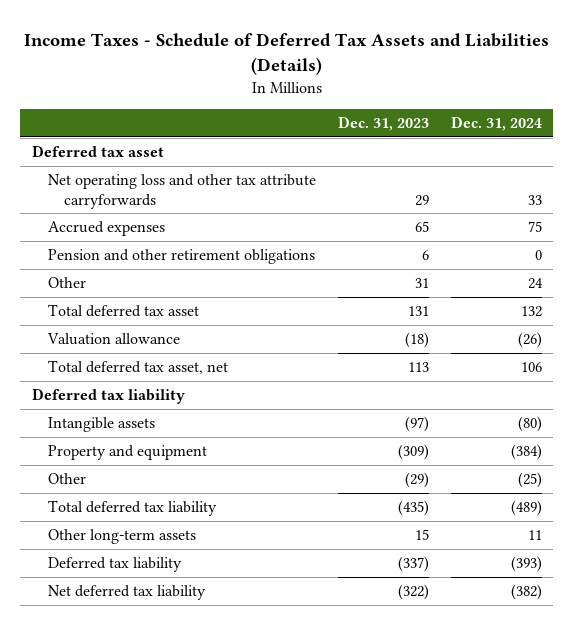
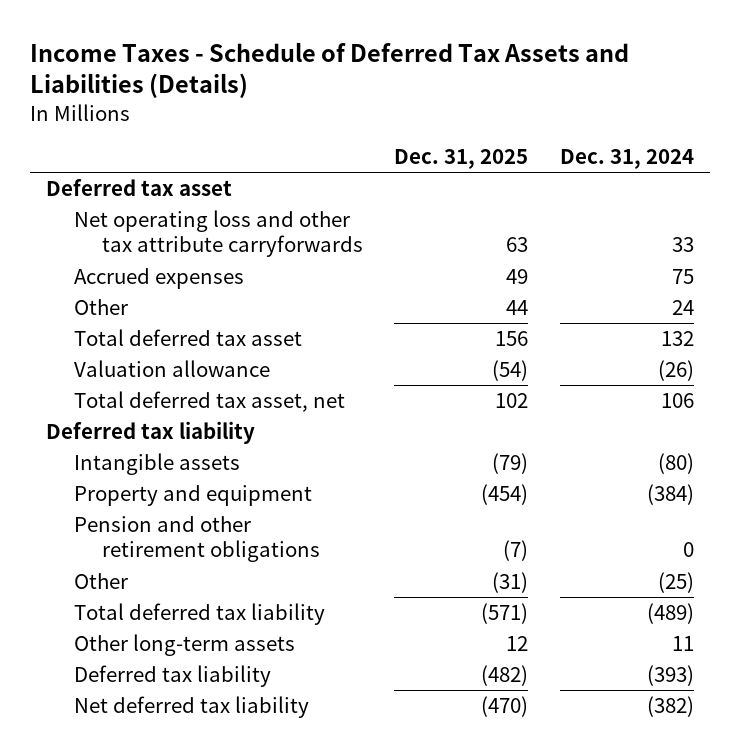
- | Dec. 31, 2023 | Dec. 31, 2024
+ | Dec. 31, 2025 | Dec. 31, 2024
moved down: Pension and other retirement obligations | (7) | 0

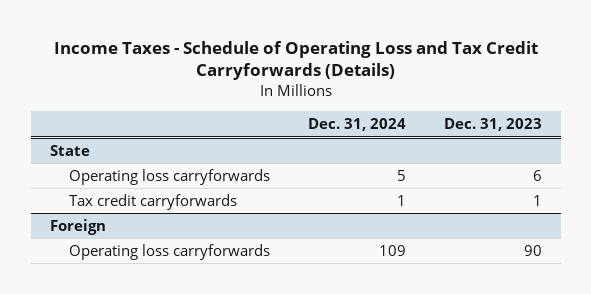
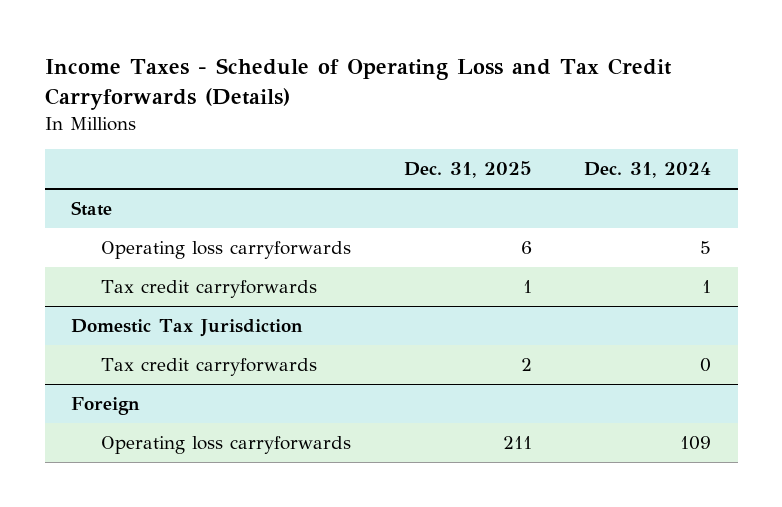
- | Dec. 31, 2024 | Dec. 31, 2023
+ | Dec. 31, 2025 | Dec. 31, 2024
+ Domestic Tax Jurisdiction
+ Tax credit carryforwards | 2 | 0

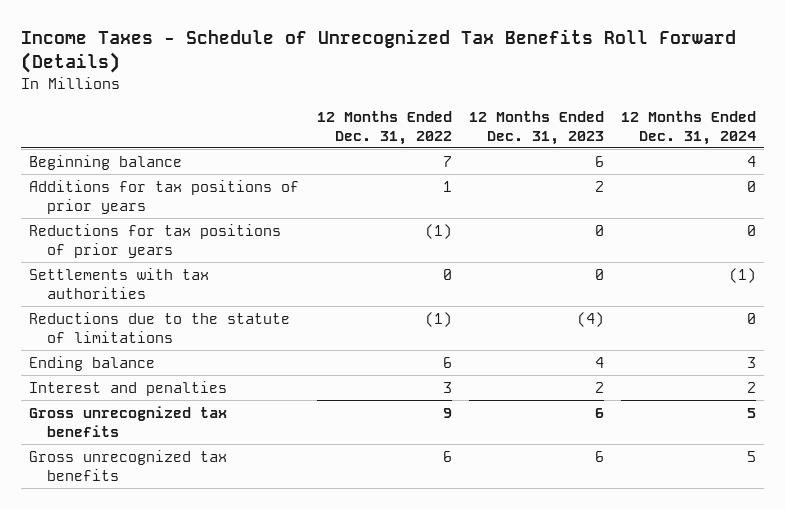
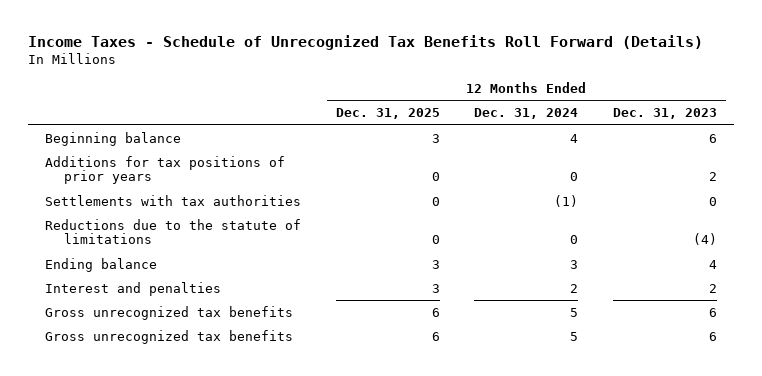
- | 12 Months Ended Dec. 31, 2022 | 12 Months Ended Dec. 31, 2023 | 12 Months Ended Dec. 31, 2024
+ | 12 Months Ended Dec. 31, 2025 | 12 Months Ended Dec. 31, 2024 | 12 Months Ended Dec. 31, 2023
- Reductions for tax positions of prior years | (1) | 0 | 0

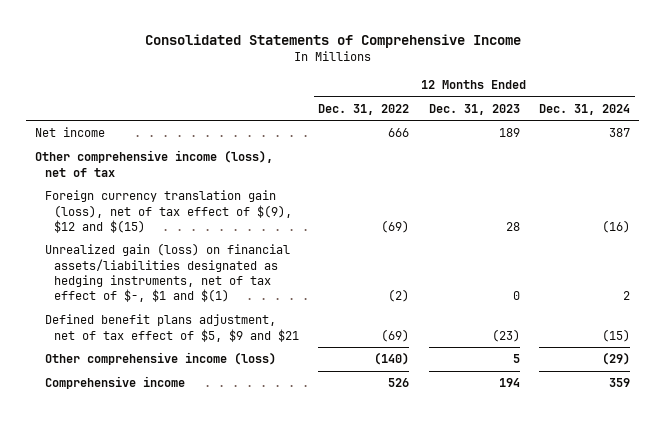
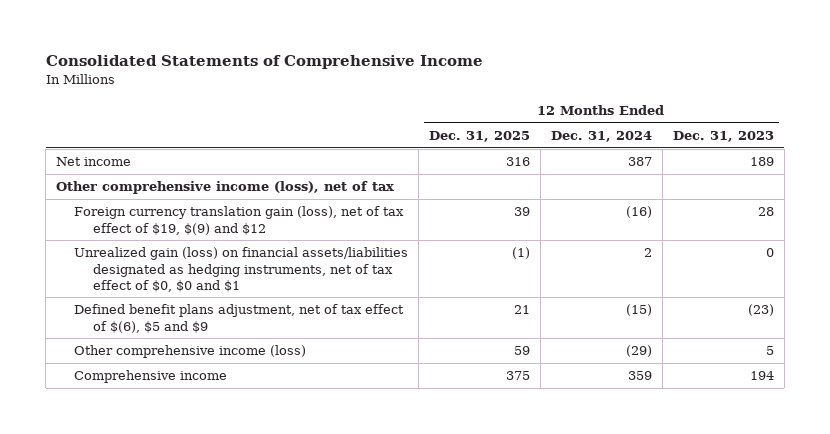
- | 12 Months Ended Dec. 31, 2022 | 12 Months Ended Dec. 31, 2023 | 12 Months Ended Dec. 31, 2024
+ | 12 Months Ended Dec. 31, 2025 | 12 Months Ended Dec. 31, 2024 | 12 Months Ended Dec. 31, 2023
- Foreign currency translation gain (loss), net of tax effect of $(9), $12 and $(15) | (69) | 28 | (16)
- Unrealized gain (loss) on financial assets/liabilities designated as hedging instruments, net of tax effect of $-, $1 and $(1) | (2) | 0 | 2
- Defined benefit plans adjustment, net of tax effect of $5, $9 and $21 | (69) | (23) | (15)
+ Foreign currency translation gain (loss), net of tax effect of $19, $(9) and $12 | 39 | (16) | 28
+ Unrealized gain (loss) on financial assets/liabilities designated as hedging instruments, net of tax effect of $0, $0 and $1 | (1) | 2 | 0
+ Defined benefit plans adjustment, net of tax effect of $(6), $5 and $9 | 21 | (15) | (23)

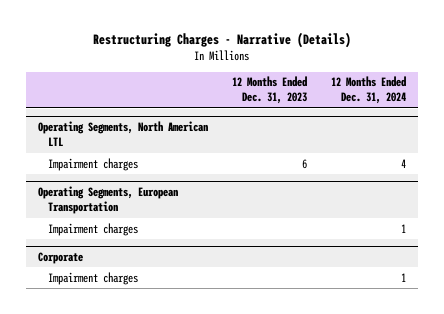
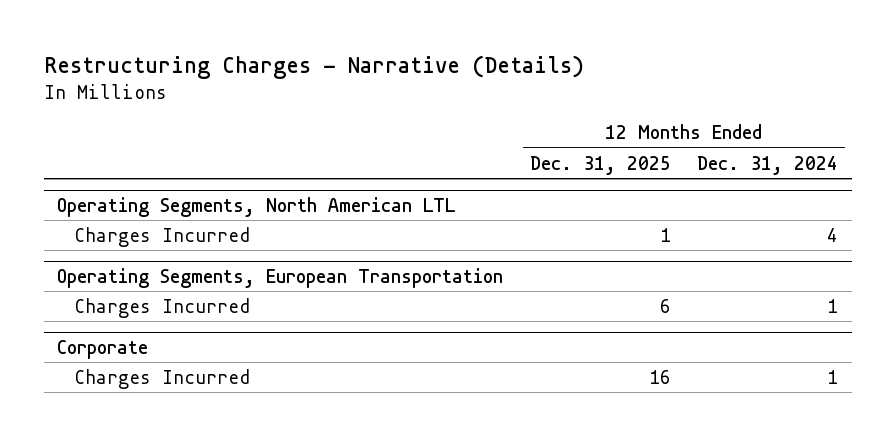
- | 12 Months Ended Dec. 31, 2023 | 12 Months Ended Dec. 31, 2024
+ | 12 Months Ended Dec. 31, 2025 | 12 Months Ended Dec. 31, 2024
@ Operating Segments, North American LTL
- Impairment charges | 6 | 4
+ Charges Incurred | 1 | 4
@ Operating Segments, European Transportation
- Impairment charges | | 1
+ Charges Incurred | 6 | 1
@ Corporate
- Impairment charges | | 1
+ Charges Incurred | 16 | 1

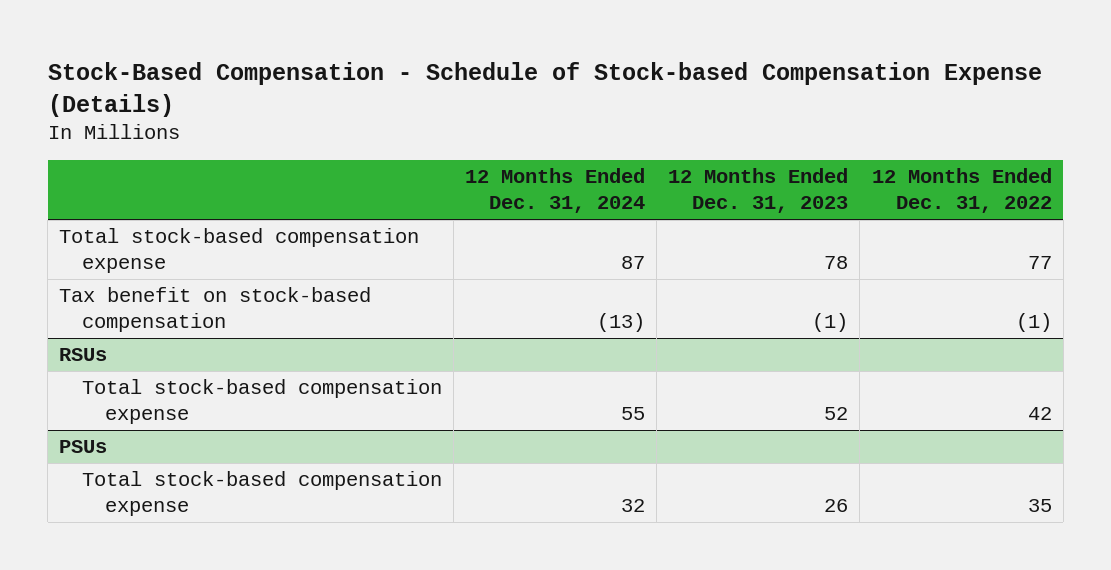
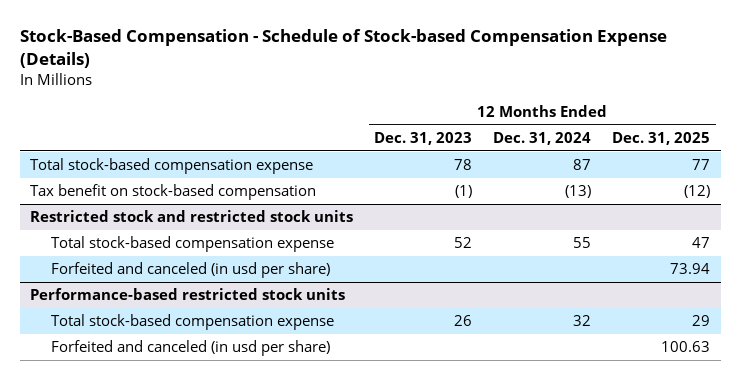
- | 12 Months Ended Dec. 31, 2024 | 12 Months Ended Dec. 31, 2023 | 12 Months Ended Dec. 31, 2022
+ | 12 Months Ended Dec. 31, 2023 | 12 Months Ended Dec. 31, 2024 | 12 Months Ended Dec. 31, 2025
- RSUs
+ Restricted stock and restricted stock units
- PSUs
+ Forfeited and canceled (in usd per share) | | | 73.94
+ Performance-based restricted stock units
+ Forfeited and canceled (in usd per share) | | | 100.63

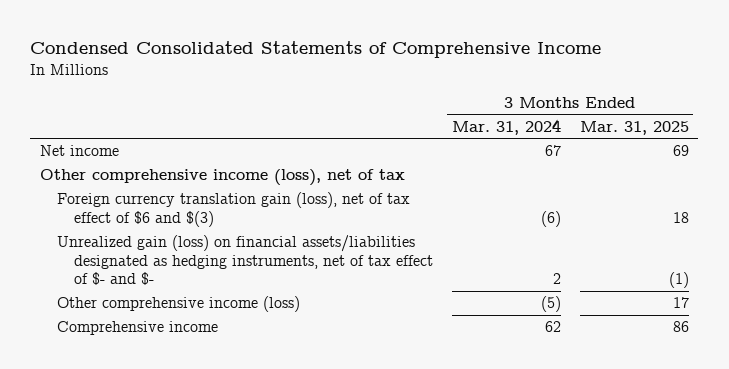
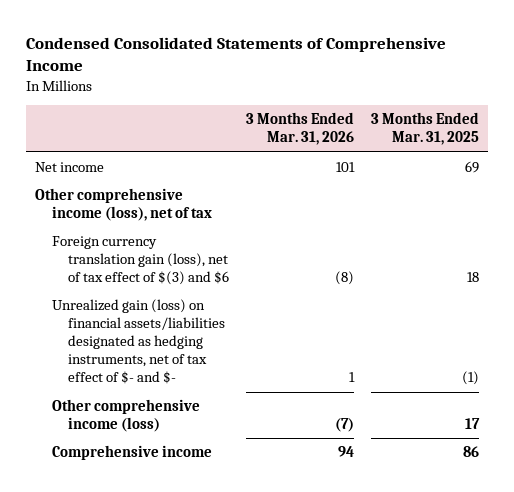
- | 3 Months Ended Mar. 31, 2024 | 3 Months Ended Mar. 31, 2025
+ | 3 Months Ended Mar. 31, 2026 | 3 Months Ended Mar. 31, 2025
- Foreign currency translation gain (loss), net of tax effect of $6 and $(3) | (6) | 18
+ Foreign currency translation gain (loss), net of tax effect of $(3) and $6 | (8) | 18

